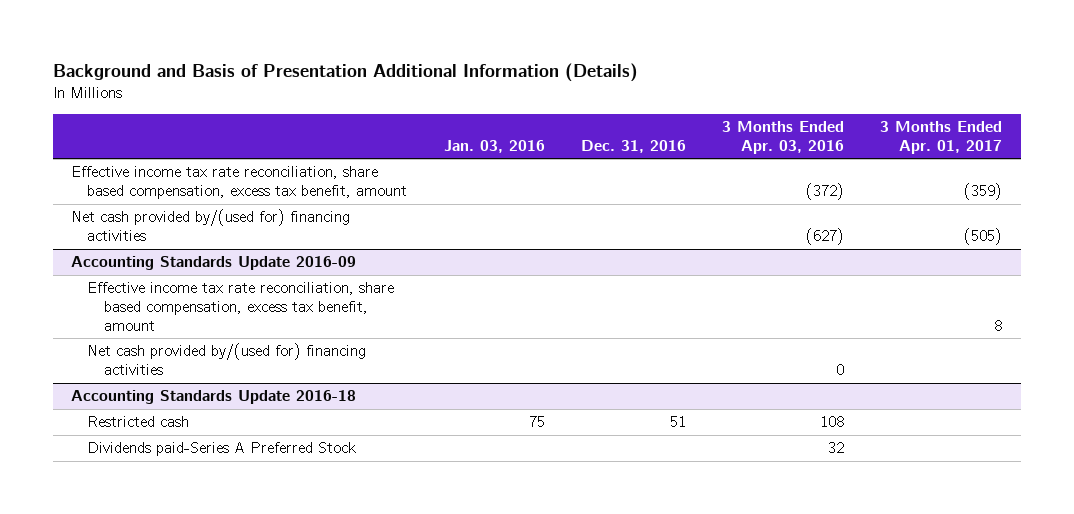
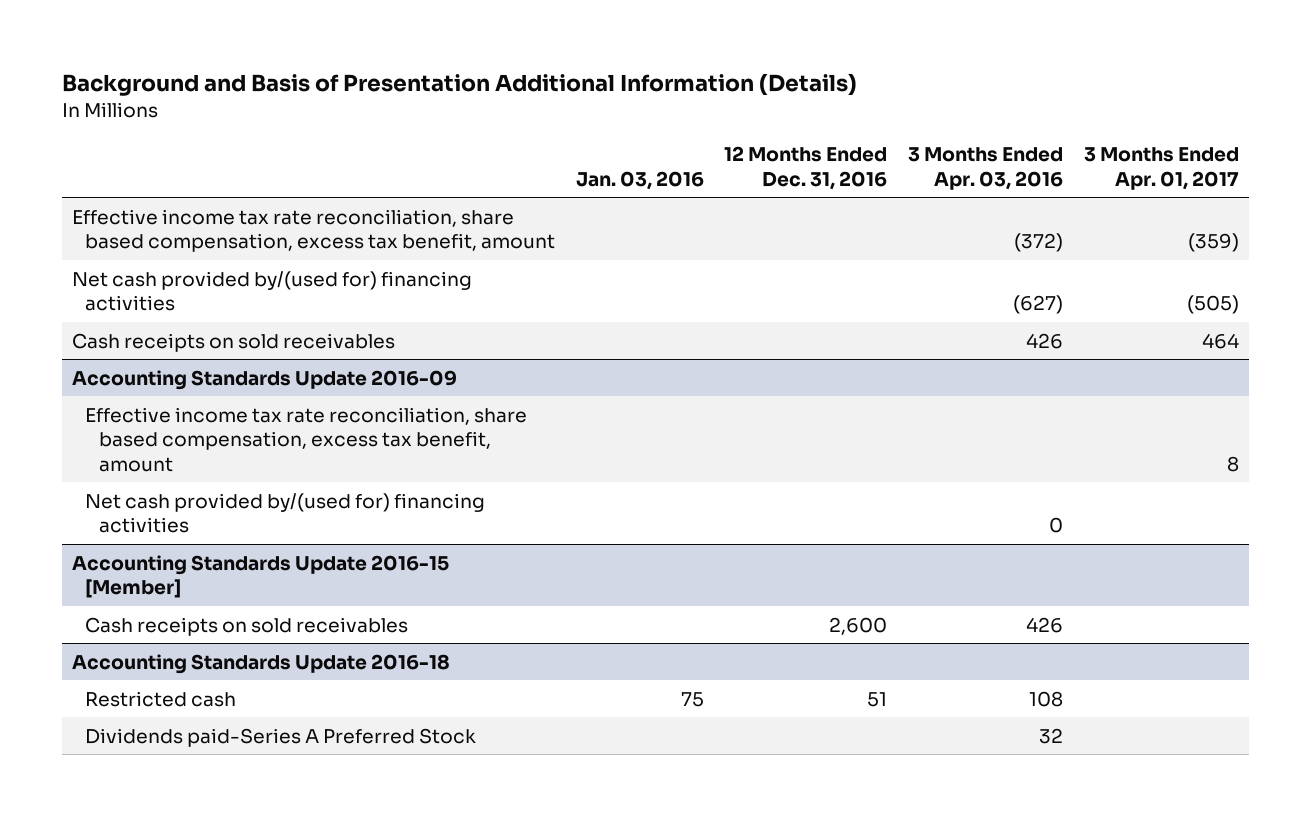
- | Jan. 03, 2016 | Dec. 31, 2016 | 3 Months Ended Apr. 03, 2016 | 3 Months Ended Apr. 01, 2017
+ | Jan. 03, 2016 | 12 Months Ended Dec. 31, 2016 | 3 Months Ended Apr. 03, 2016 | 3 Months Ended Apr. 01, 2017
+ Cash receipts on sold receivables | | | 426 | 464
+ Accounting Standards Update 2016-15 [Member]
+ Cash receipts on sold receivables | | 2,600 | 426 |

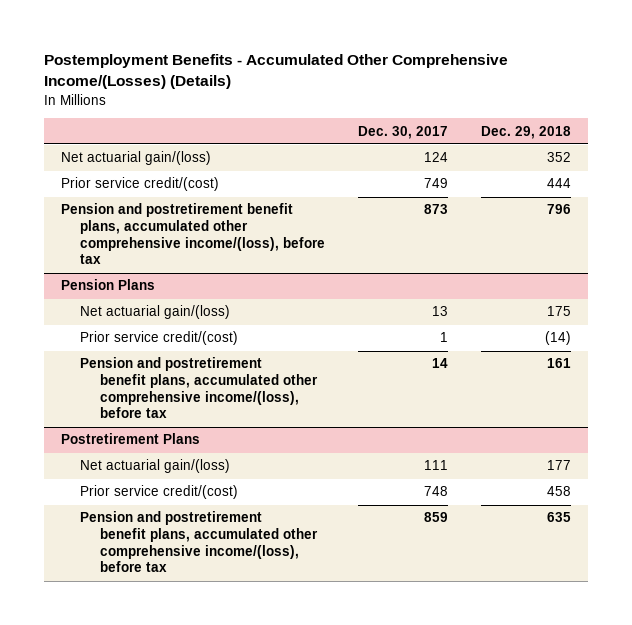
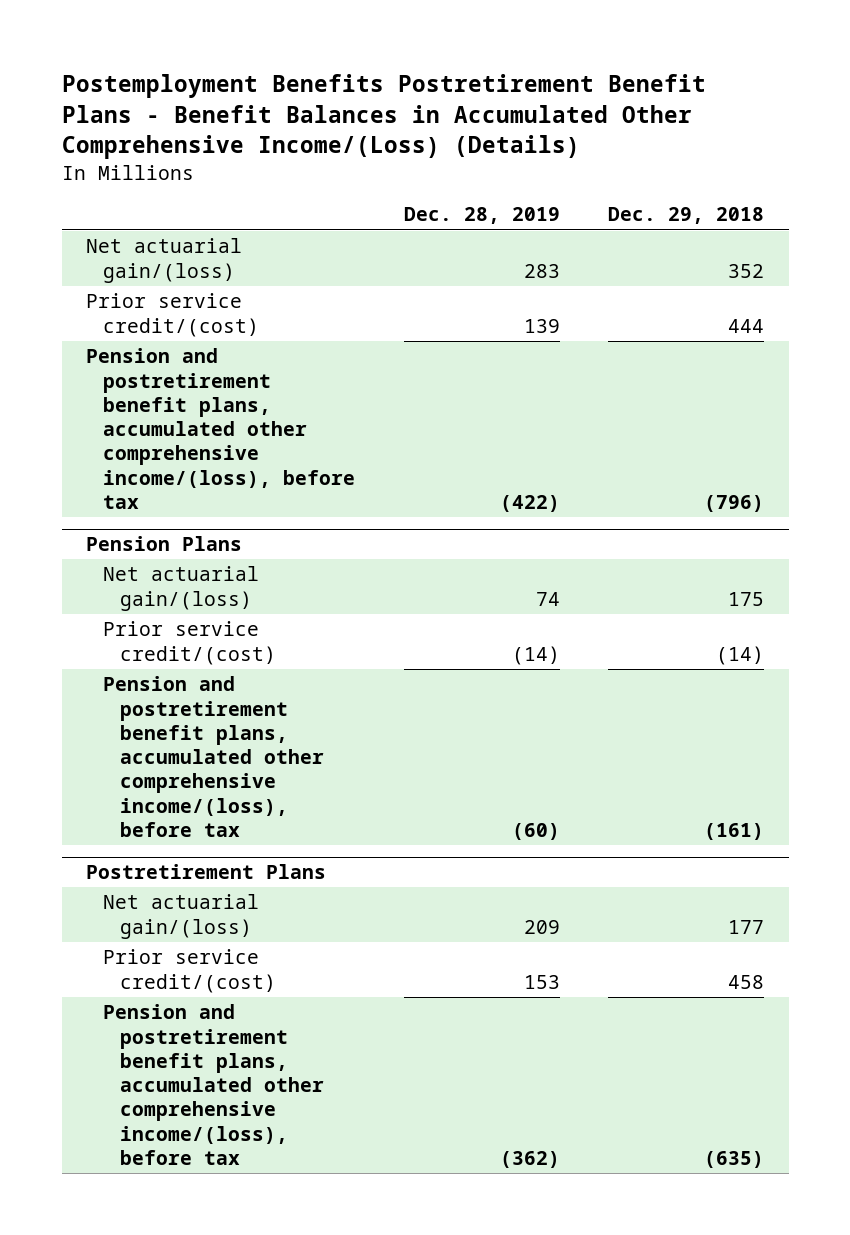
- Postemployment Benefits - Accumulated Other Comprehensive Income/(Losses) (Details)
+ Postemployment Benefits Postretirement Benefit Plans - Benefit Balances in Accumulated Other Comprehensive Income/(Loss) (Details)
- | Dec. 30, 2017 | Dec. 29, 2018
+ | Dec. 28, 2019 | Dec. 29, 2018
- Pension and postretirement benefit plans, accumulated other comprehensive income/(loss), before tax | 873 | 796
+ Pension and postretirement benefit plans, accumulated other comprehensive income/(loss), before tax | (422) | (796)
@ Pension Plans
- Pension and postretirement benefit plans, accumulated other comprehensive income/(loss), before tax | 14 | 161
+ Pension and postretirement benefit plans, accumulated other comprehensive income/(loss), before tax | (60) | (161)
@ Postretirement Plans
- Pension and postretirement benefit plans, accumulated other comprehensive income/(loss), before tax | 859 | 635
+ Pension and postretirement benefit plans, accumulated other comprehensive income/(loss), before tax | (362) | (635)

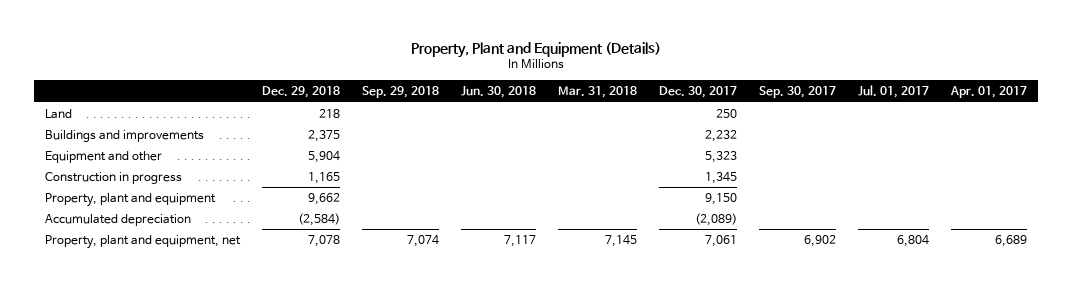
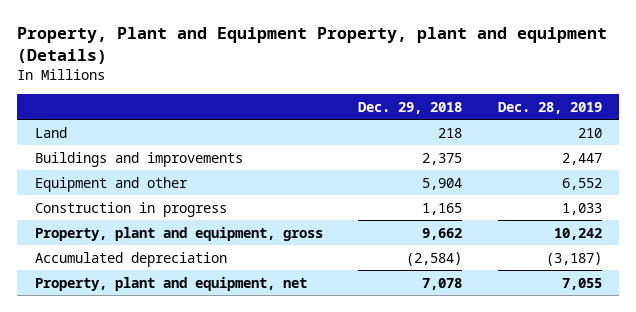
- Property, Plant and Equipment (Details)
+ Property, Plant and Equipment Property, plant and equipment (Details)
- | Dec. 29, 2018 | Sep. 29, 2018 | Jun. 30, 2018 | Mar. 31, 2018 | Dec. 30, 2017 | Sep. 30, 2017 | Jul. 01, 2017 | Apr. 01, 2017
+ | Dec. 29, 2018 | Dec. 28, 2019
- Property, plant and equipment | 9,662 | | | | 9,150 | | |
+ Property, plant and equipment, gross | 9,662 | 10,242

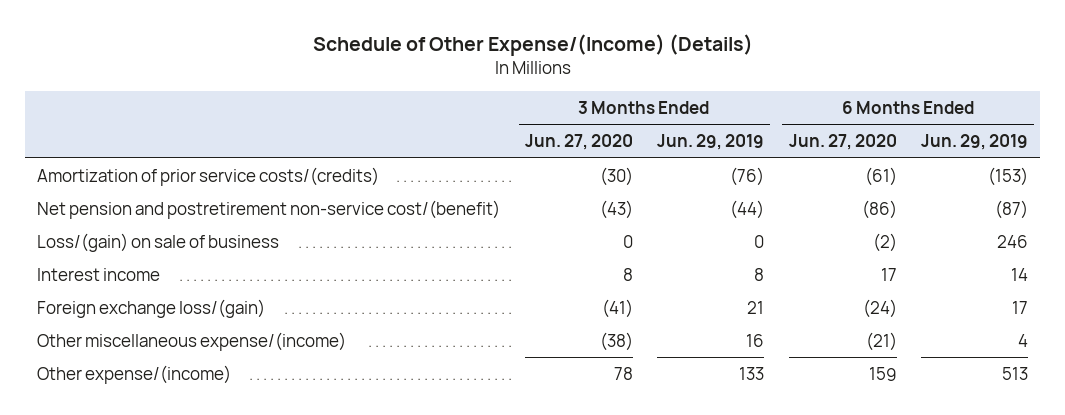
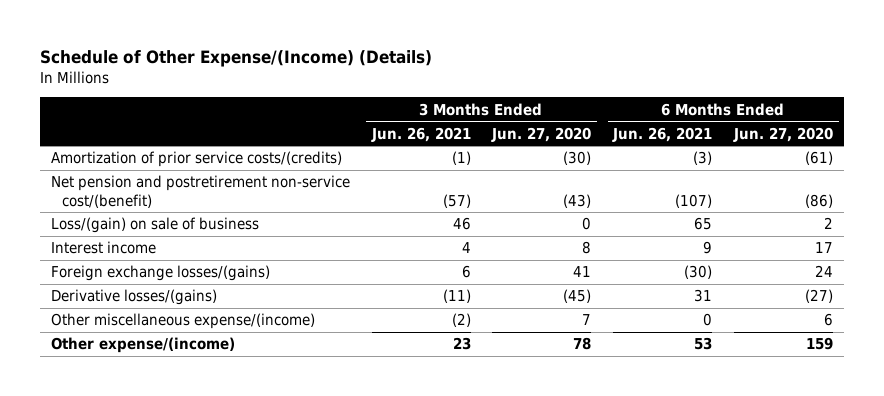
- | 3 Months Ended Jun. 27, 2020 | 3 Months Ended Jun. 29, 2019 | 6 Months Ended Jun. 27, 2020 | 6 Months Ended Jun. 29, 2019
+ | 3 Months Ended Jun. 26, 2021 | 3 Months Ended Jun. 27, 2020 | 6 Months Ended Jun. 26, 2021 | 6 Months Ended Jun. 27, 2020
- Loss/(gain) on sale of business | 0 | 0 | (2) | 246
+ Loss/(gain) on sale of business | 46 | 0 | 65 | 2
- Foreign exchange loss/(gain) | (41) | 21 | (24) | 17
- Other miscellaneous expense/(income) | (38) | 16 | (21) | 4
+ Foreign exchange losses/(gains) | 6 | 41 | (30) | 24
+ Derivative losses/(gains) | (11) | (45) | 31 | (27)
+ Other miscellaneous expense/(income) | (2) | 7 | 0 | 6

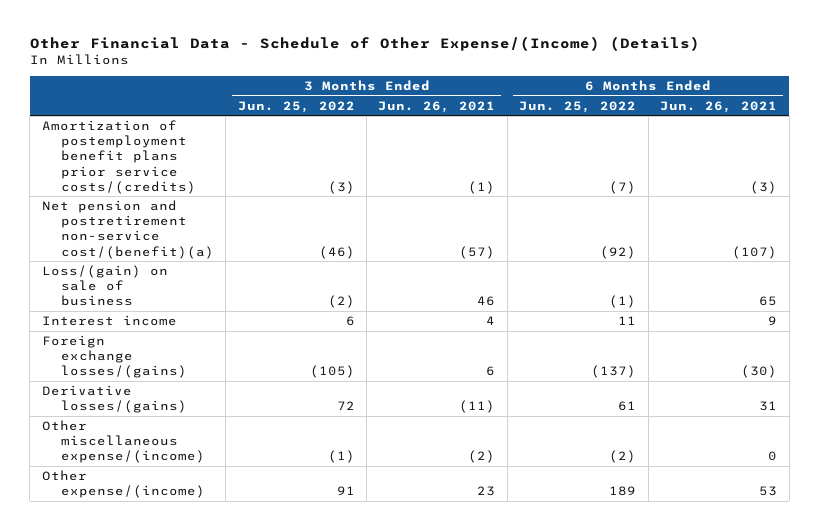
- Schedule of Other Expense/(Income) (Details)
+ Other Financial Data - Schedule of Other Expense/(Income) (Details)
- | 3 Months Ended Jun. 26, 2021 | 3 Months Ended Jun. 27, 2020 | 6 Months Ended Jun. 26, 2021 | 6 Months Ended Jun. 27, 2020
+ | 3 Months Ended Jun. 25, 2022 | 3 Months Ended Jun. 26, 2021 | 6 Months Ended Jun. 25, 2022 | 6 Months Ended Jun. 26, 2021
- Amortization of prior service costs/(credits) | (1) | (30) | (3) | (61)
- Net pension and postretirement non-service cost/(benefit) | (57) | (43) | (107) | (86)
+ Amortization of postemployment benefit plans prior service costs/(credits) | (3) | (1) | (7) | (3)
+ Net pension and postretirement non-service cost/(benefit)(a) | (46) | (57) | (92) | (107)

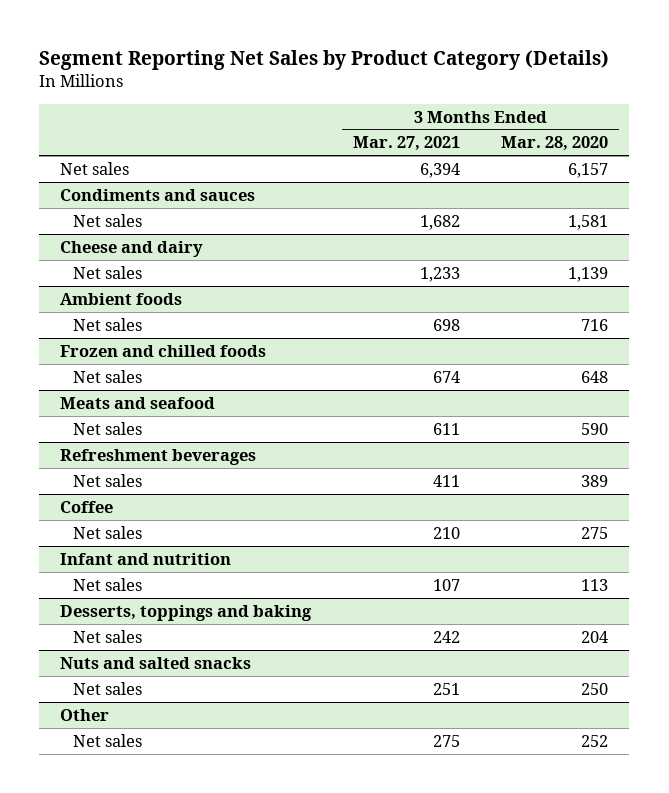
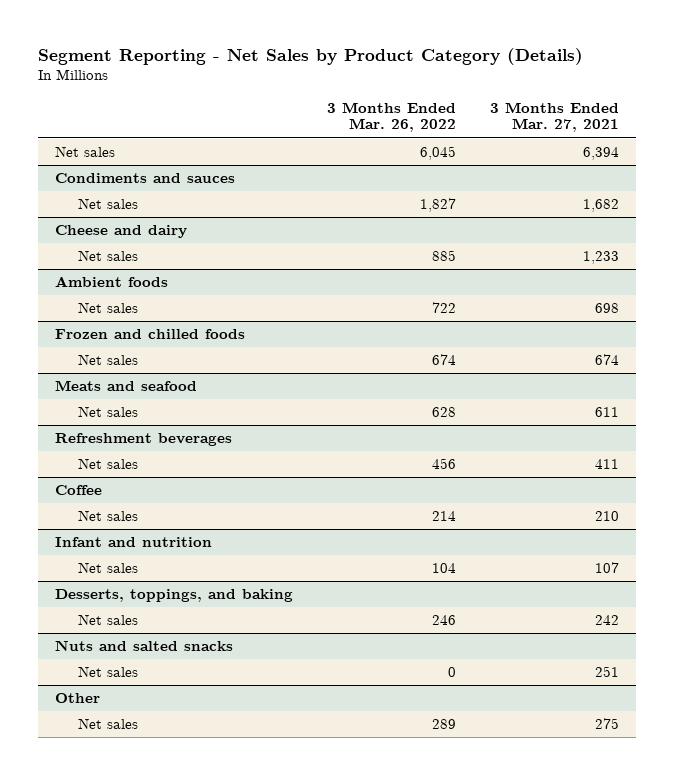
- Segment Reporting Net Sales by Product Category (Details)
+ Segment Reporting - Net Sales by Product Category (Details)
- | 3 Months Ended Mar. 27, 2021 | 3 Months Ended Mar. 28, 2020
+ | 3 Months Ended Mar. 26, 2022 | 3 Months Ended Mar. 27, 2021
- Desserts, toppings and baking
+ Desserts, toppings, and baking

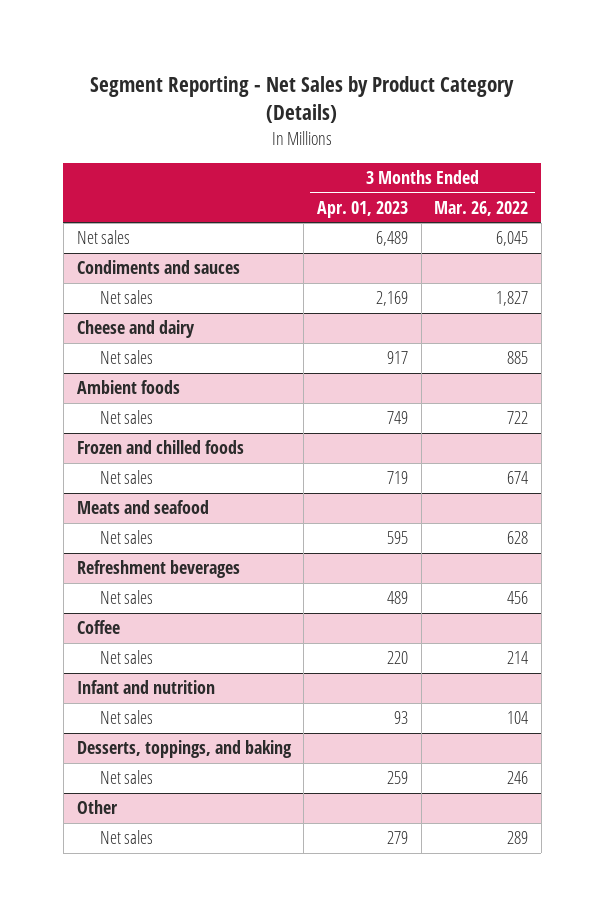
- | 3 Months Ended Mar. 26, 2022 | 3 Months Ended Mar. 27, 2021
+ | 3 Months Ended Apr. 01, 2023 | 3 Months Ended Mar. 26, 2022
- Nuts and salted snacks
- Net sales | 0 | 251

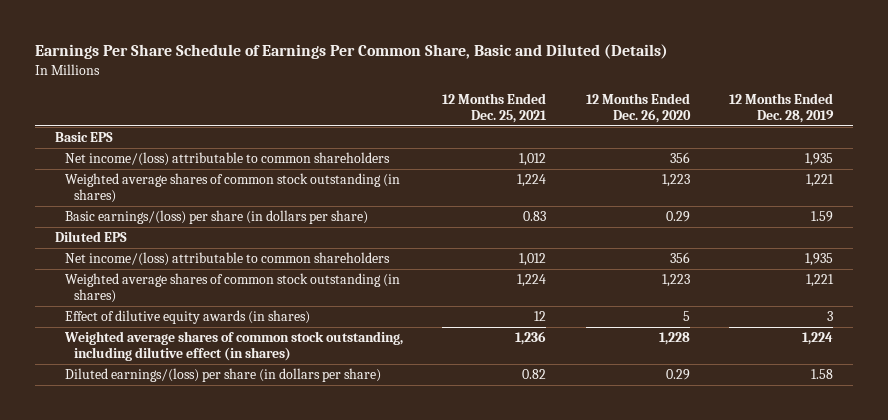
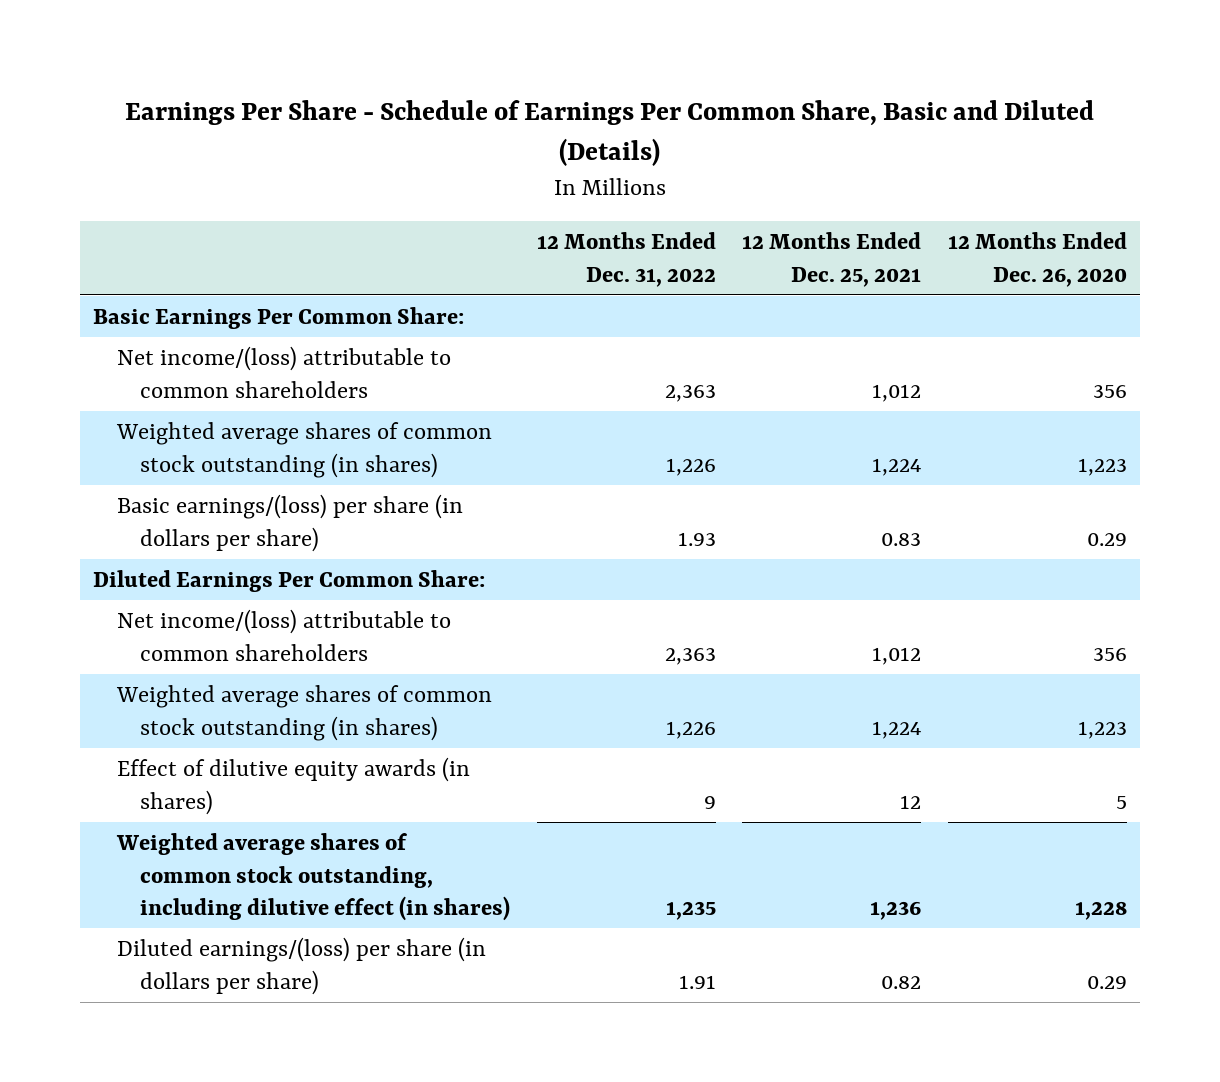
- Earnings Per Share Schedule of Earnings Per Common Share, Basic and Diluted (Details)
+ Earnings Per Share - Schedule of Earnings Per Common Share, Basic and Diluted (Details)
- | 12 Months Ended Dec. 25, 2021 | 12 Months Ended Dec. 26, 2020 | 12 Months Ended Dec. 28, 2019
+ | 12 Months Ended Dec. 31, 2022 | 12 Months Ended Dec. 25, 2021 | 12 Months Ended Dec. 26, 2020
- Basic EPS
+ Basic Earnings Per Common Share:
- Diluted EPS
+ Diluted Earnings Per Common Share:

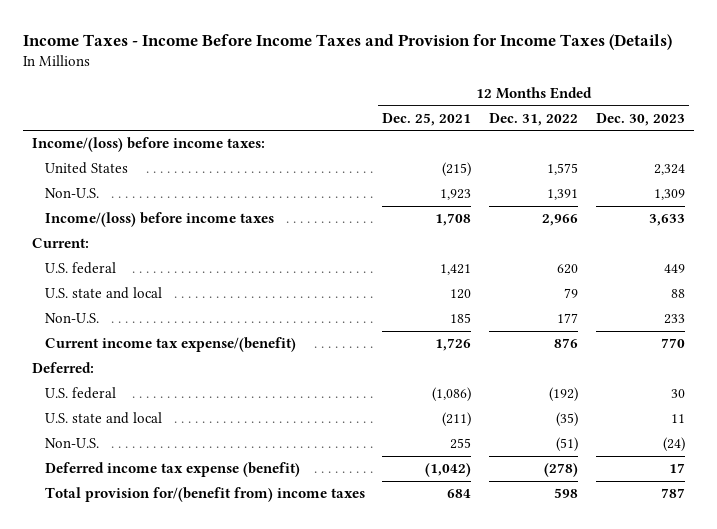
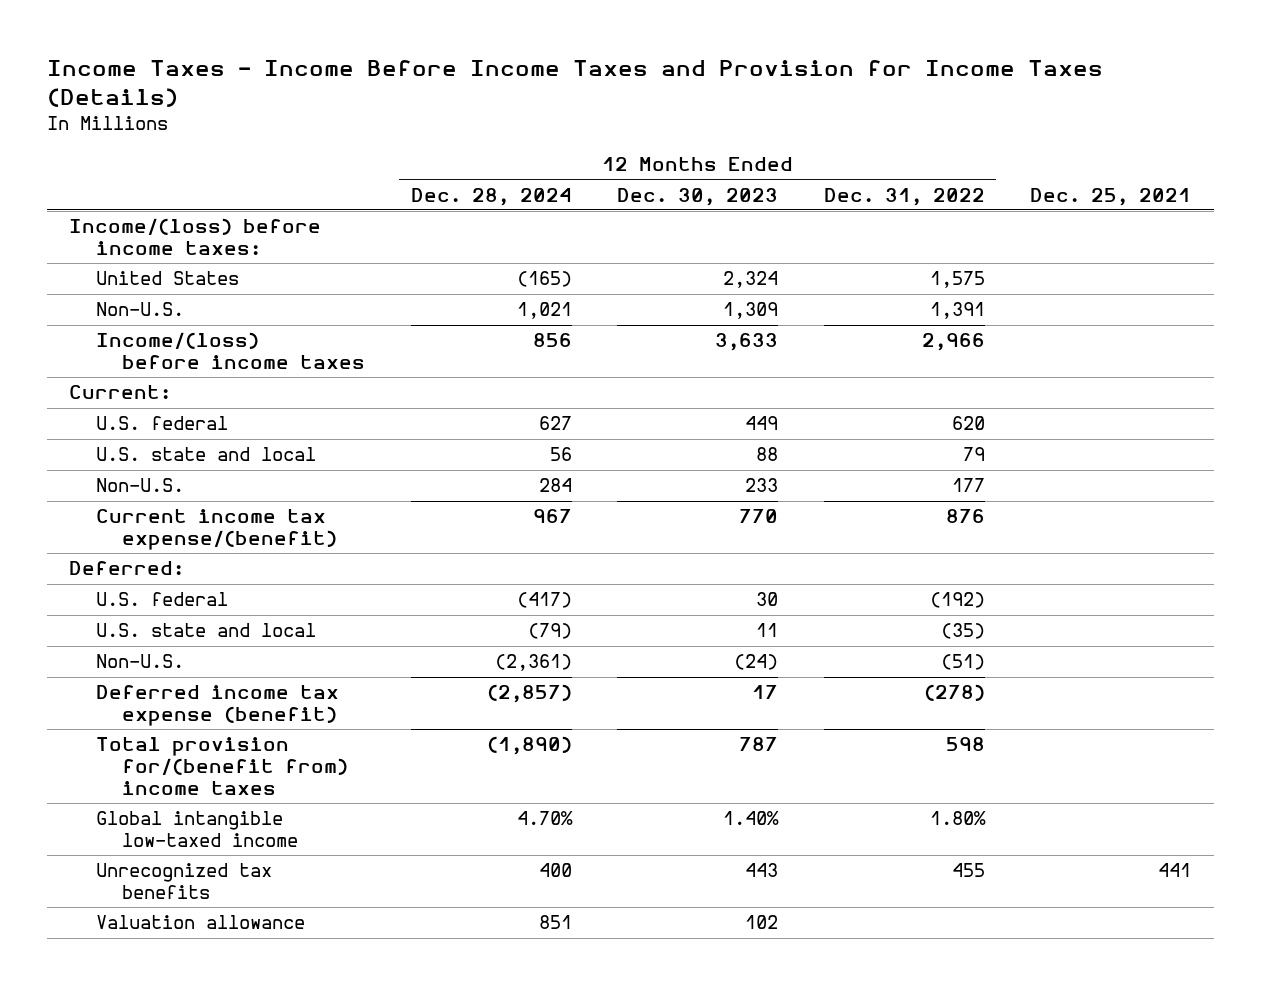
- | 12 Months Ended Dec. 25, 2021 | 12 Months Ended Dec. 31, 2022 | 12 Months Ended Dec. 30, 2023
+ | 12 Months Ended Dec. 28, 2024 | 12 Months Ended Dec. 30, 2023 | 12 Months Ended Dec. 31, 2022 | Dec. 25, 2021
+ Global intangible low-taxed income | 4.70% | 1.40% | 1.80% |
+ Unrecognized tax benefits | 400 | 443 | 455 | 441
+ Valuation allowance | 851 | 102 | |

